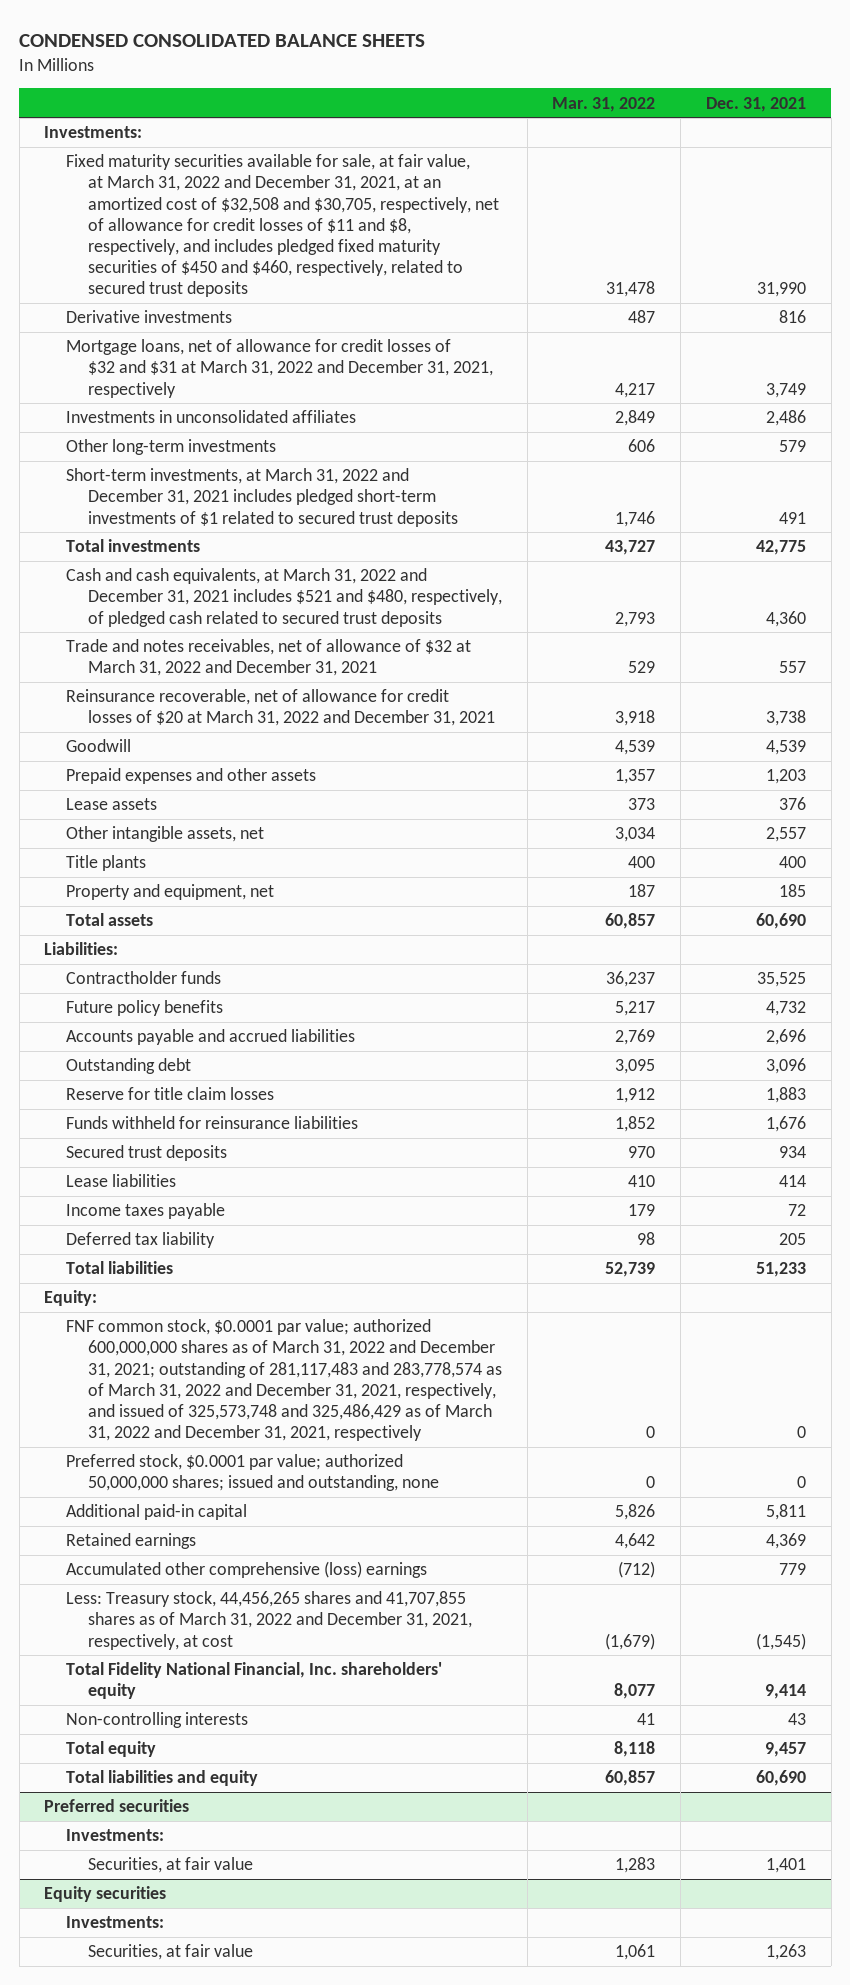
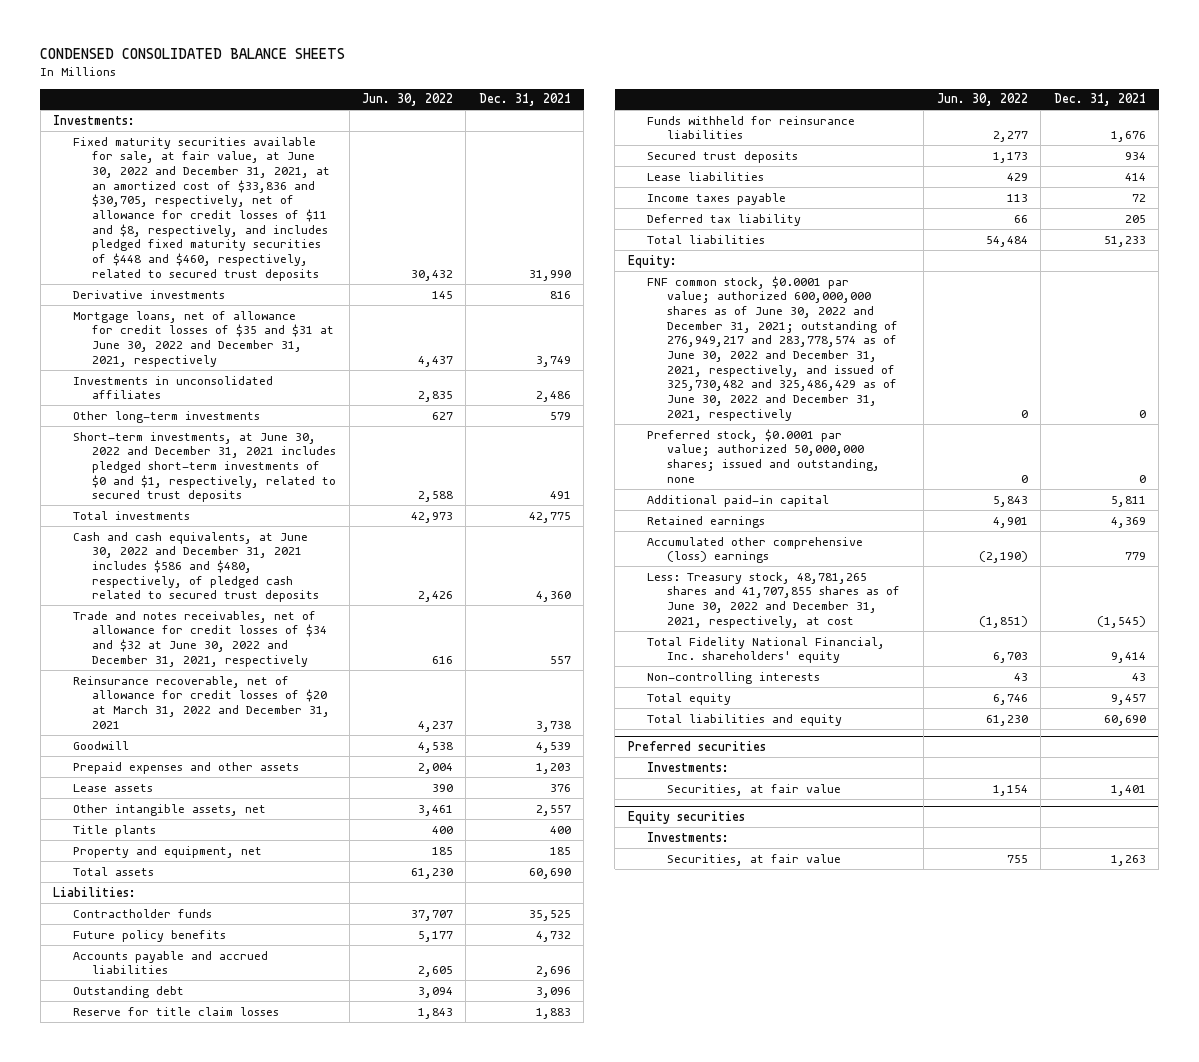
- | Mar. 31, 2022 | Dec. 31, 2021
+ | Jun. 30, 2022 | Dec. 31, 2021
- Fixed maturity securities available for sale, at fair value, at March 31, 2022 and December 31, 2021, at an amortized cost of $32,508 and $30,705, respectively, net of allowance for credit losses of $11 and $8, respectively, and includes pledged fixed maturity securities of $450 and $460, respectively, related to secured trust deposits | 31,478 | 31,990
+ Fixed maturity securities available for sale, at fair value, at June 30, 2022 and December 31, 2021, at an amortized cost of $33,836 and $30,705, respectively, net of allowance for credit losses of $11 and $8, respectively, and includes pledged fixed maturity securities of $448 and $460, respectively, related to secured trust deposits | 30,432 | 31,990
- Mortgage loans, net of allowance for credit losses of $32 and $31 at March 31, 2022 and December 31, 2021, respectively | 4,217 | 3,749
+ Mortgage loans, net of allowance for credit losses of $35 and $31 at June 30, 2022 and December 31, 2021, respectively | 4,437 | 3,749
- Short-term investments, at March 31, 2022 and December 31, 2021 includes pledged short-term investments of $1 related to secured trust deposits | 1,746 | 491
+ Short-term investments, at June 30, 2022 and December 31, 2021 includes pledged short-term investments of $0 and $1, respectively, related to secured trust deposits | 2,588 | 491
- Cash and cash equivalents, at March 31, 2022 and December 31, 2021 includes $521 and $480, respectively, of pledged cash related to secured trust deposits | 2,793 | 4,360
- Trade and notes receivables, net of allowance of $32 at March 31, 2022 and December 31, 2021 | 529 | 557
+ Cash and cash equivalents, at June 30, 2022 and December 31, 2021 includes $586 and $480, respectively, of pledged cash related to secured trust deposits | 2,426 | 4,360
+ Trade and notes receivables, net of allowance for credit losses of $34 and $32 at June 30, 2022 and December 31, 2021, respectively | 616 | 557
- FNF common stock, $0.0001 par value; authorized 600,000,000 shares as of March 31, 2022 and December 31, 2021; outstanding of 281,117,483 and 283,778,574 as of March 31, 2022 and December 31, 2021, respectively, and issued of 325,573,748 and 325,486,429 as of March 31, 2022 and December 31, 2021, respectively | 0 | 0
+ FNF common stock, $0.0001 par value; authorized 600,000,000 shares as of June 30, 2022 and December 31, 2021; outstanding of 276,949,217 and 283,778,574 as of June 30, 2022 and December 31, 2021, respectively, and issued of 325,730,482 and 325,486,429 as of June 30, 2022 and December 31, 2021, respectively | 0 | 0
- Less: Treasury stock, 44,456,265 shares and 41,707,855 shares as of March 31, 2022 and December 31, 2021, respectively, at cost | (1,679) | (1,545)
+ Less: Treasury stock, 48,781,265 shares and 41,707,855 shares as of June 30, 2022 and December 31, 2021, respectively, at cost | (1,851) | (1,545)

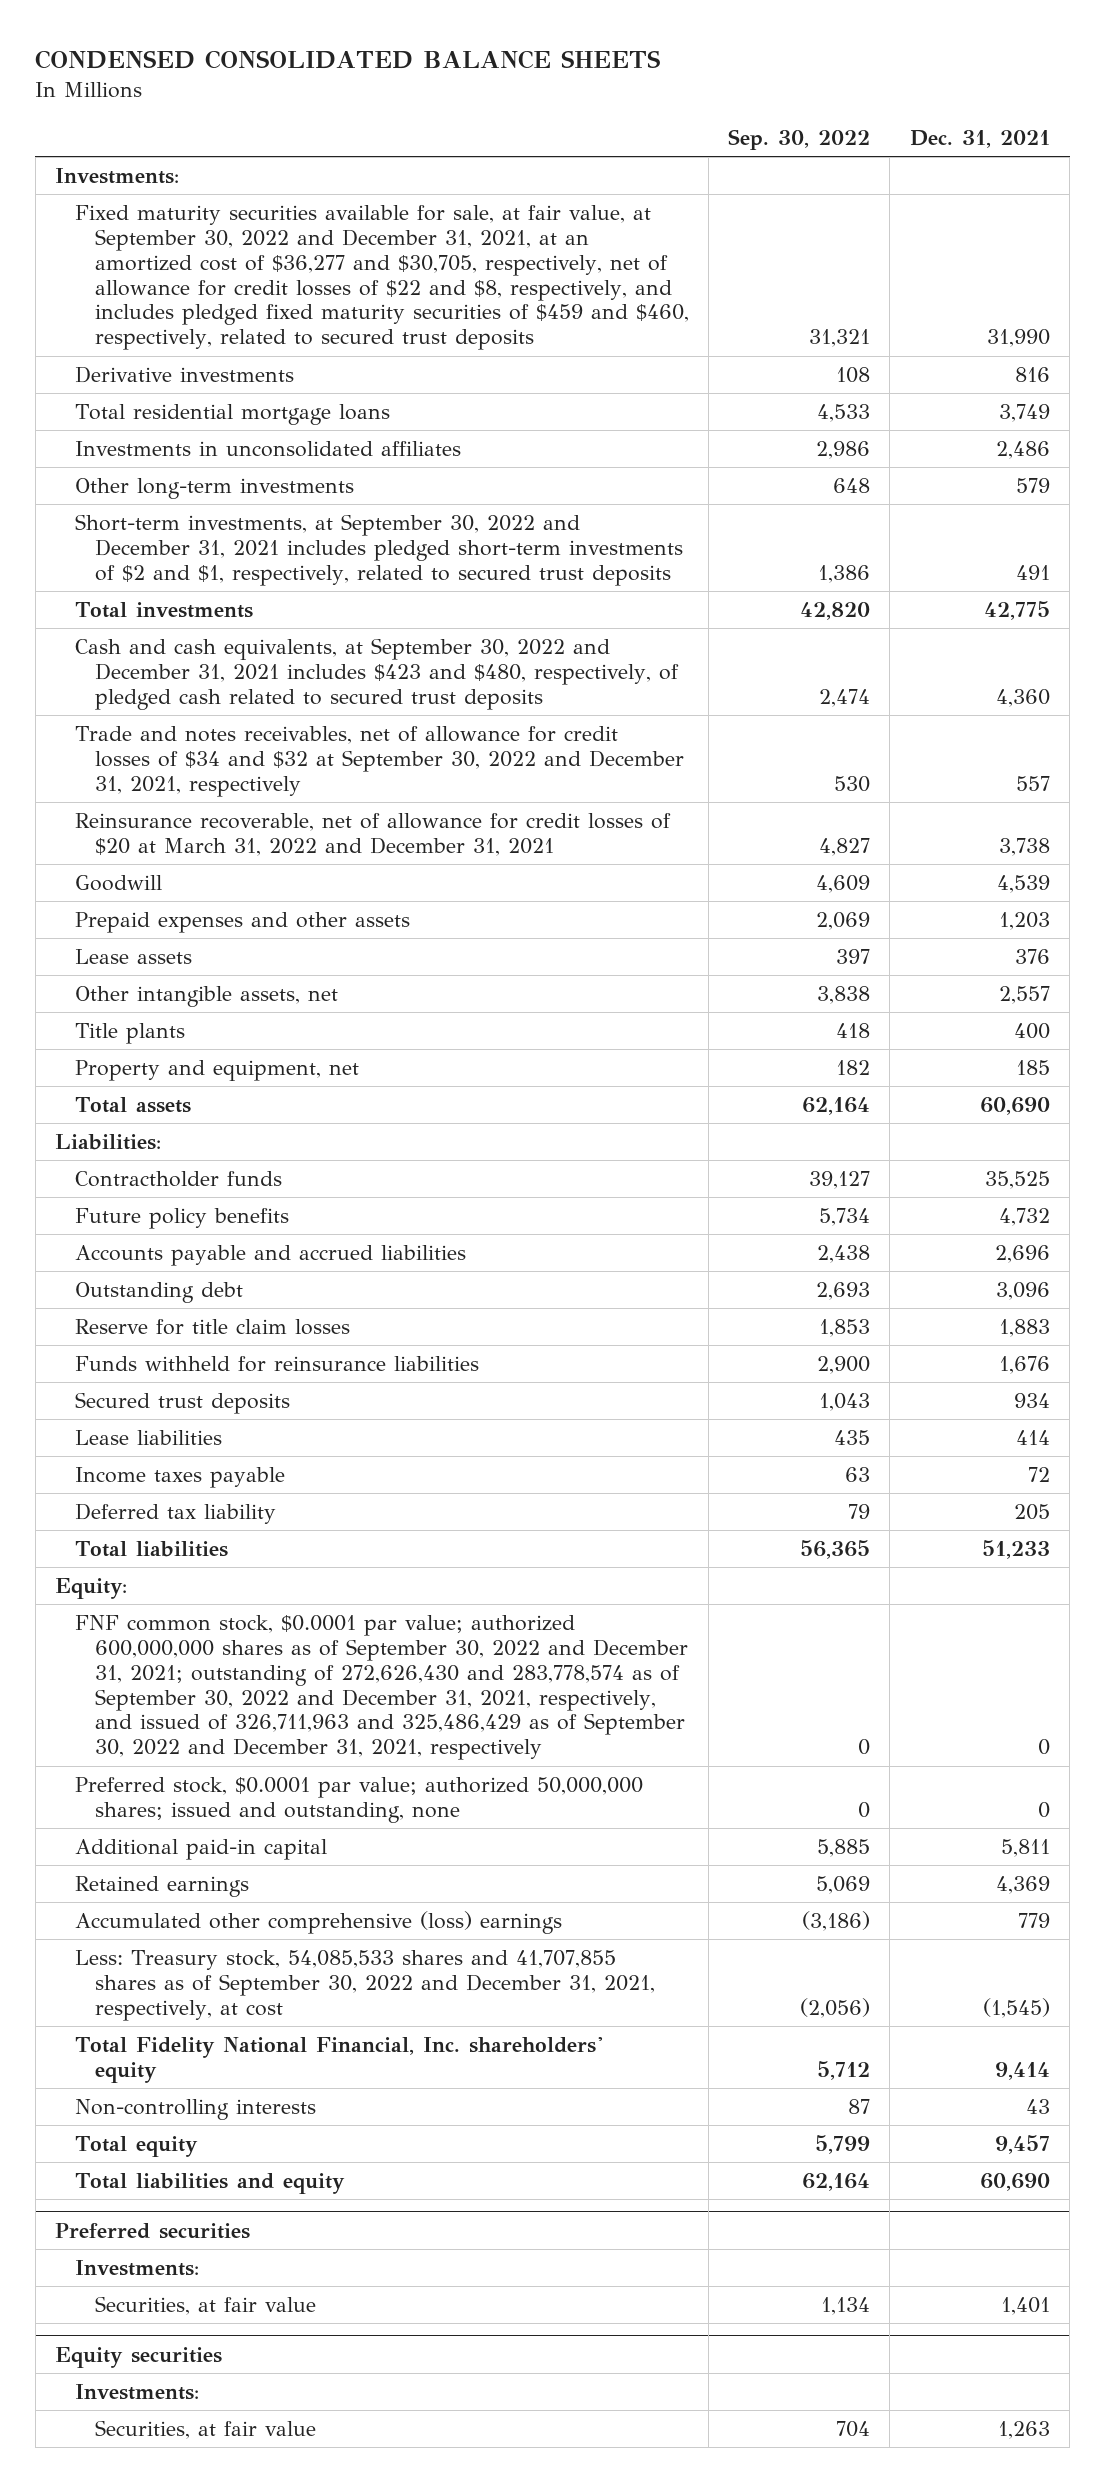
- | Jun. 30, 2022 | Dec. 31, 2021
+ | Sep. 30, 2022 | Dec. 31, 2021
- Fixed maturity securities available for sale, at fair value, at June 30, 2022 and December 31, 2021, at an amortized cost of $33,836 and $30,705, respectively, net of allowance for credit losses of $11 and $8, respectively, and includes pledged fixed maturity securities of $448 and $460, respectively, related to secured trust deposits | 30,432 | 31,990
+ Fixed maturity securities available for sale, at fair value, at September 30, 2022 and December 31, 2021, at an amortized cost of $36,277 and $30,705, respectively, net of allowance for credit losses of $22 and $8, respectively, and includes pledged fixed maturity securities of $459 and $460, respectively, related to secured trust deposits | 31,321 | 31,990
- Mortgage loans, net of allowance for credit losses of $35 and $31 at June 30, 2022 and December 31, 2021, respectively | 4,437 | 3,749
+ Total residential mortgage loans | 4,533 | 3,749
- Short-term investments, at June 30, 2022 and December 31, 2021 includes pledged short-term investments of $0 and $1, respectively, related to secured trust deposits | 2,588 | 491
+ Short-term investments, at September 30, 2022 and December 31, 2021 includes pledged short-term investments of $2 and $1, respectively, related to secured trust deposits | 1,386 | 491
- Cash and cash equivalents, at June 30, 2022 and December 31, 2021 includes $586 and $480, respectively, of pledged cash related to secured trust deposits | 2,426 | 4,360
- Trade and notes receivables, net of allowance for credit losses of $34 and $32 at June 30, 2022 and December 31, 2021, respectively | 616 | 557
+ Cash and cash equivalents, at September 30, 2022 and December 31, 2021 includes $423 and $480, respectively, of pledged cash related to secured trust deposits | 2,474 | 4,360
+ Trade and notes receivables, net of allowance for credit losses of $34 and $32 at September 30, 2022 and December 31, 2021, respectively | 530 | 557
- FNF common stock, $0.0001 par value; authorized 600,000,000 shares as of June 30, 2022 and December 31, 2021; outstanding of 276,949,217 and 283,778,574 as of June 30, 2022 and December 31, 2021, respectively, and issued of 325,730,482 and 325,486,429 as of June 30, 2022 and December 31, 2021, respectively | 0 | 0
+ FNF common stock, $0.0001 par value; authorized 600,000,000 shares as of September 30, 2022 and December 31, 2021; outstanding of 272,626,430 and 283,778,574 as of September 30, 2022 and December 31, 2021, respectively, and issued of 326,711,963 and 325,486,429 as of September 30, 2022 and December 31, 2021, respectively | 0 | 0
- Less: Treasury stock, 48,781,265 shares and 41,707,855 shares as of June 30, 2022 and December 31, 2021, respectively, at cost | (1,851) | (1,545)
+ Less: Treasury stock, 54,085,533 shares and 41,707,855 shares as of September 30, 2022 and December 31, 2021, respectively, at cost | (2,056) | (1,545)

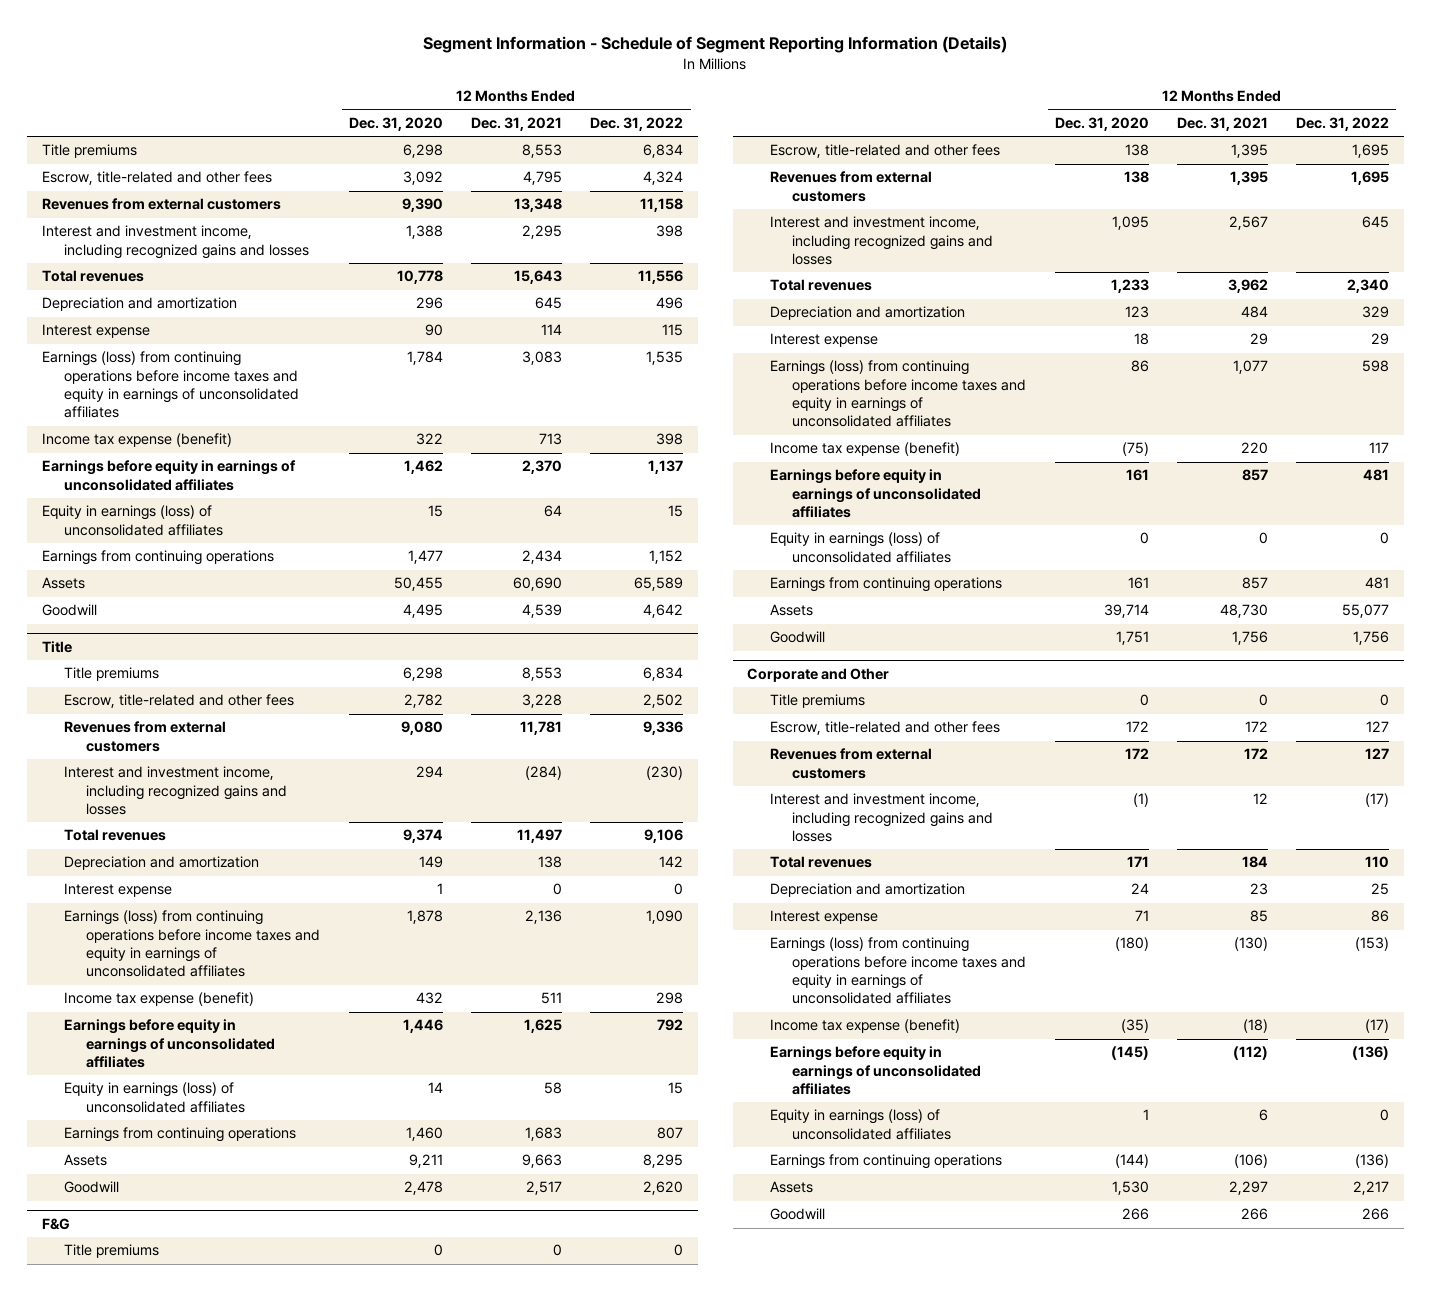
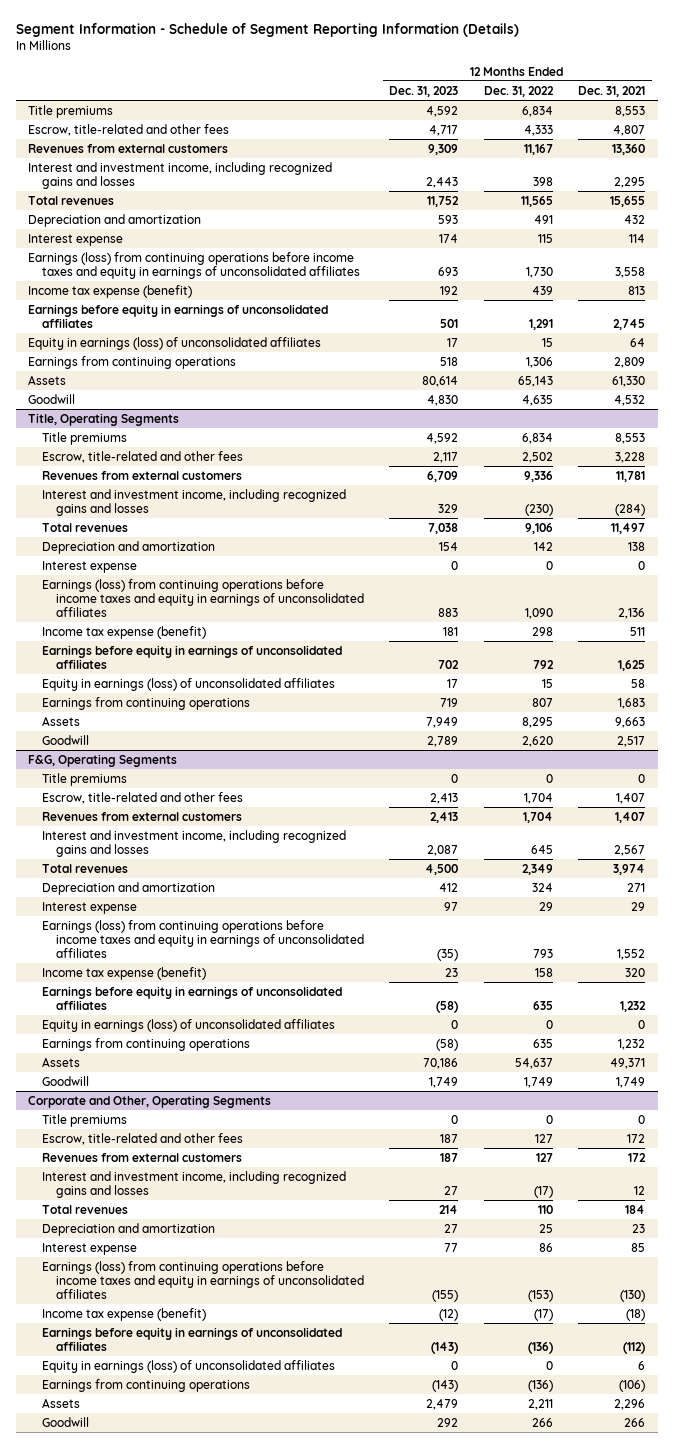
- | 12 Months Ended Dec. 31, 2020 | 12 Months Ended Dec. 31, 2021 | 12 Months Ended Dec. 31, 2022
+ | 12 Months Ended Dec. 31, 2023 | 12 Months Ended Dec. 31, 2022 | 12 Months Ended Dec. 31, 2021
- Escrow, title-related and other fees | 3,092 | 4,795 | 4,324
- Revenues from external customers | 9,390 | 13,348 | 11,158
+ Escrow, title-related and other fees | 4,717 | 4,333 | 4,807
+ Revenues from external customers | 9,309 | 11,167 | 13,360
- Total revenues | 10,778 | 15,643 | 11,556
- Depreciation and amortization | 296 | 645 | 496
+ Total revenues | 11,752 | 11,565 | 15,655
+ Depreciation and amortization | 593 | 491 | 432
- Earnings (loss) from continuing operations before income taxes and equity in earnings of unconsolidated affiliates | 1,784 | 3,083 | 1,535
- Income tax expense (benefit) | 322 | 713 | 398
- Earnings before equity in earnings of unconsolidated affiliates | 1,462 | 2,370 | 1,137
+ Earnings (loss) from continuing operations before income taxes and equity in earnings of unconsolidated affiliates | 693 | 1,730 | 3,558
+ Income tax expense (benefit) | 192 | 439 | 813
+ Earnings before equity in earnings of unconsolidated affiliates | 501 | 1,291 | 2,745
- Earnings from continuing operations | 1,477 | 2,434 | 1,152
- Assets | 50,455 | 60,690 | 65,589
- Goodwill | 4,495 | 4,539 | 4,642
- Title
+ Earnings from continuing operations | 518 | 1,306 | 2,809
+ Assets | 80,614 | 65,143 | 61,330
+ Goodwill | 4,830 | 4,635 | 4,532
+ Title, Operating Segments
- F&G
+ F&G, Operating Segments
- Escrow, title-related and other fees | 138 | 1,395 | 1,695
- Revenues from external customers | 138 | 1,395 | 1,695
+ Escrow, title-related and other fees | 2,413 | 1,704 | 1,407
+ Revenues from external customers | 2,413 | 1,704 | 1,407
- Total revenues | 1,233 | 3,962 | 2,340
- Depreciation and amortization | 123 | 484 | 329
+ Total revenues | 4,500 | 2,349 | 3,974
+ Depreciation and amortization | 412 | 324 | 271
- Earnings (loss) from continuing operations before income taxes and equity in earnings of unconsolidated affiliates | 86 | 1,077 | 598
- Income tax expense (benefit) | (75) | 220 | 117
- Earnings before equity in earnings of unconsolidated affiliates | 161 | 857 | 481
+ Earnings (loss) from continuing operations before income taxes and equity in earnings of unconsolidated affiliates | (35) | 793 | 1,552
+ Income tax expense (benefit) | 23 | 158 | 320
+ Earnings before equity in earnings of unconsolidated affiliates | (58) | 635 | 1,232
- Earnings from continuing operations | 161 | 857 | 481
- Assets | 39,714 | 48,730 | 55,077
- Goodwill | 1,751 | 1,756 | 1,756
- Corporate and Other
+ Earnings from continuing operations | (58) | 635 | 1,232
+ Assets | 70,186 | 54,637 | 49,371
+ Goodwill | 1,749 | 1,749 | 1,749
+ Corporate and Other, Operating Segments
- Assets | 1,530 | 2,297 | 2,217
+ Assets | 2,479 | 2,211 | 2,296

